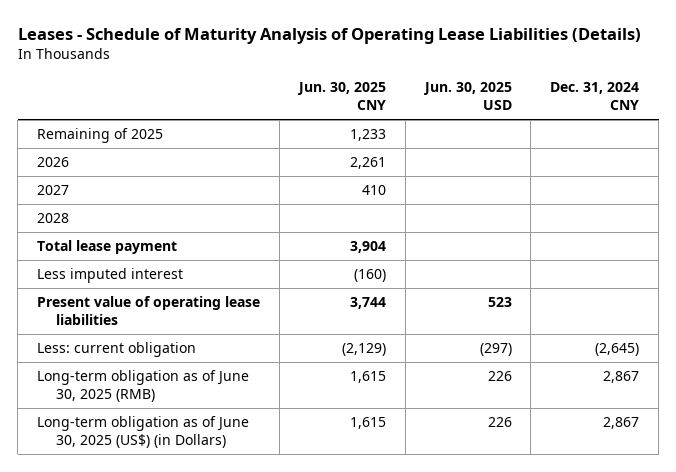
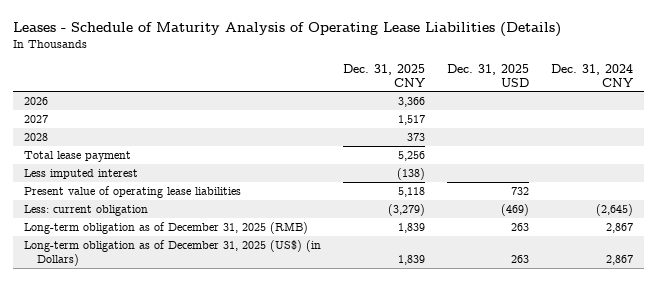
- | Jun. 30, 2025 CNY | Jun. 30, 2025 USD | Dec. 31, 2024 CNY
+ | Dec. 31, 2025 CNY | Dec. 31, 2025 USD | Dec. 31, 2024 CNY
- Remaining of 2025 | 1,233 | |
- Long-term obligation as of June 30, 2025 (RMB) | 1,615 | 226 | 2,867
- Long-term obligation as of June 30, 2025 (US$) (in Dollars) | 1,615 | 226 | 2,867
+ Long-term obligation as of December 31, 2025 (RMB) | 1,839 | 263 | 2,867
+ Long-term obligation as of December 31, 2025 (US$) (in Dollars) | 1,839 | 263 | 2,867

